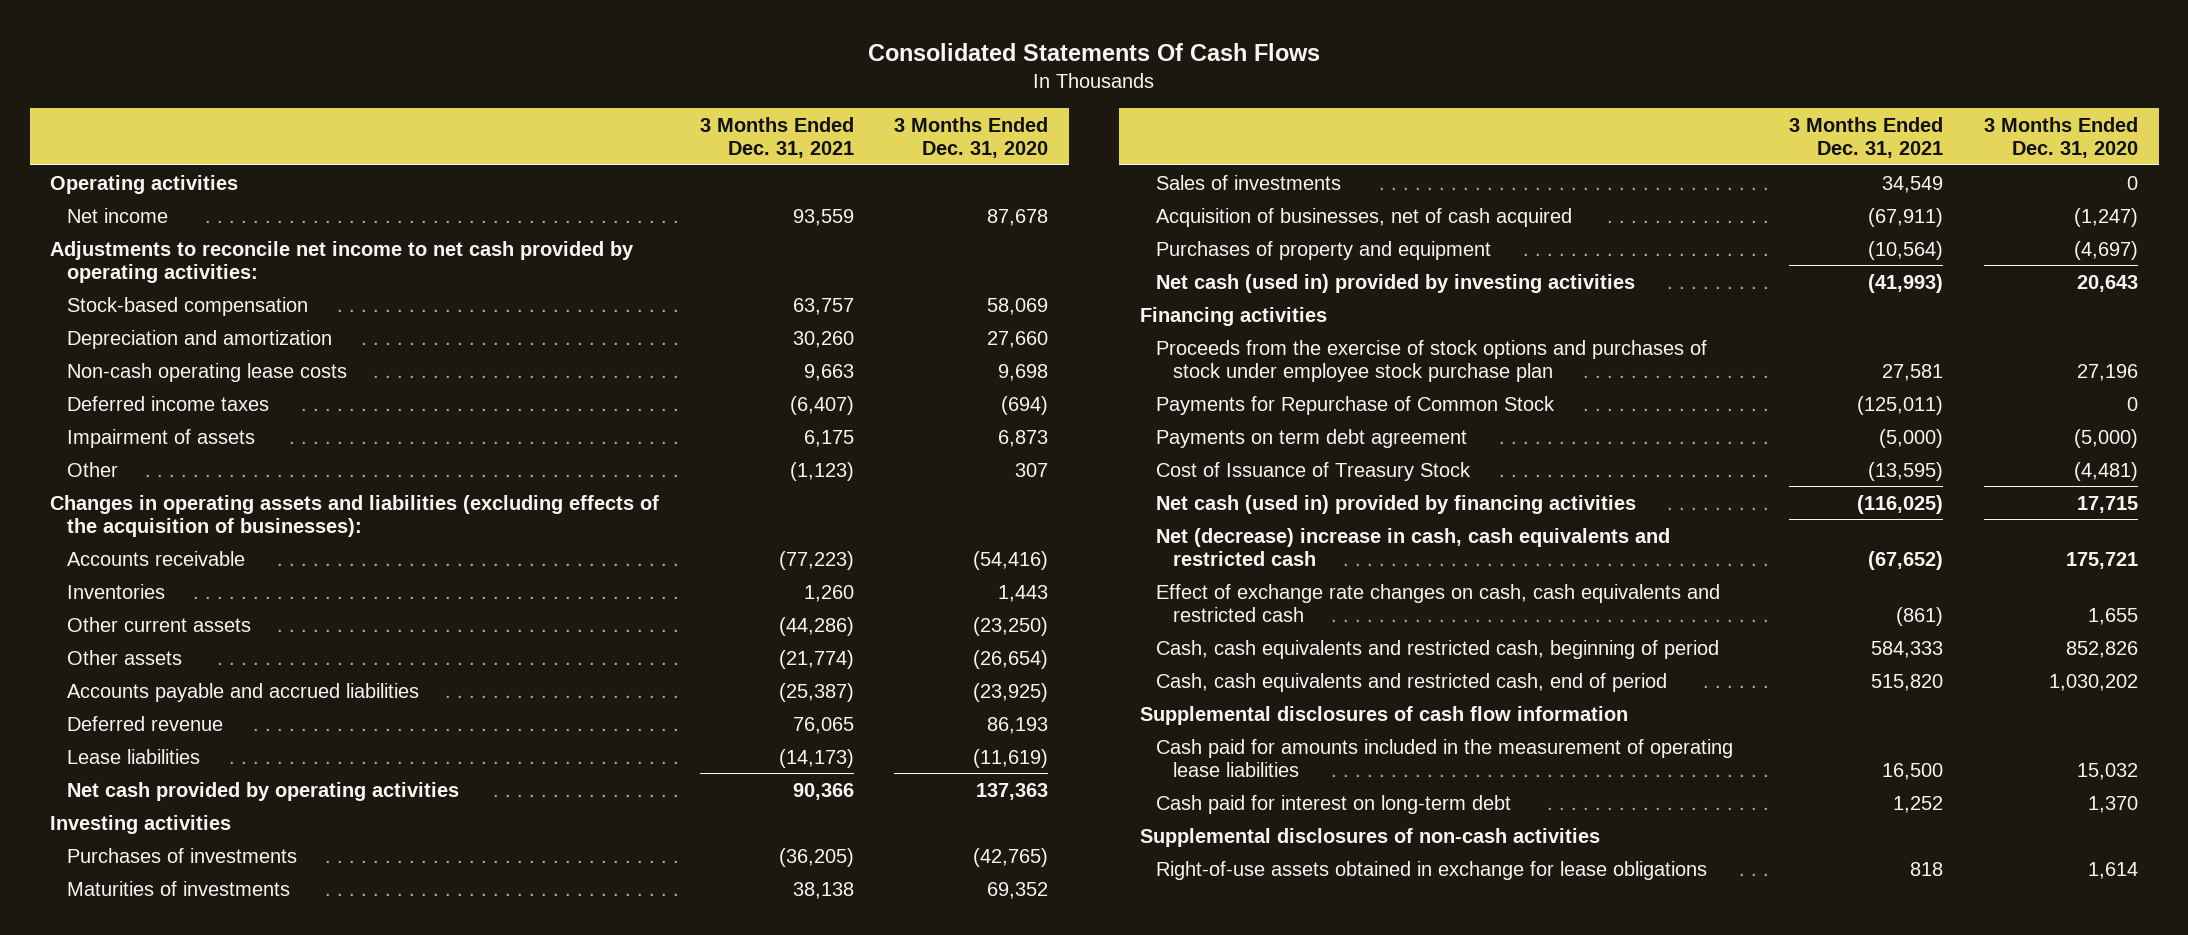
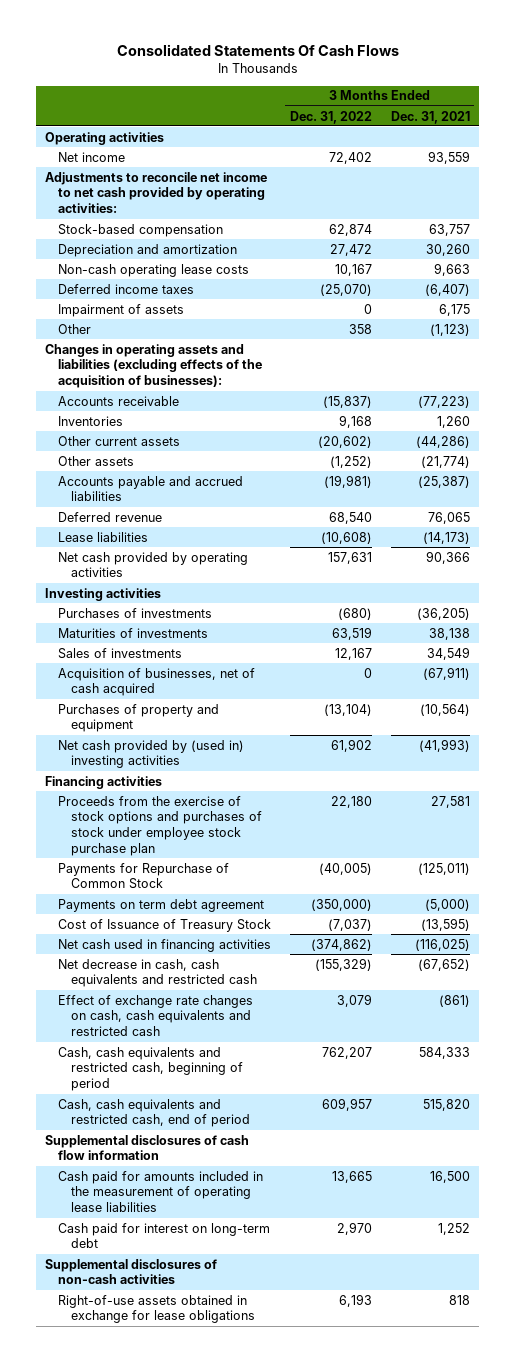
- | 3 Months Ended Dec. 31, 2021 | 3 Months Ended Dec. 31, 2020
+ | 3 Months Ended Dec. 31, 2022 | 3 Months Ended Dec. 31, 2021
- Net cash (used in) provided by investing activities | (41,993) | 20,643
+ Net cash provided by (used in) investing activities | 61,902 | (41,993)
- Net cash (used in) provided by financing activities | (116,025) | 17,715
- Net (decrease) increase in cash, cash equivalents and restricted cash | (67,652) | 175,721
+ Net cash used in financing activities | (374,862) | (116,025)
+ Net decrease in cash, cash equivalents and restricted cash | (155,329) | (67,652)

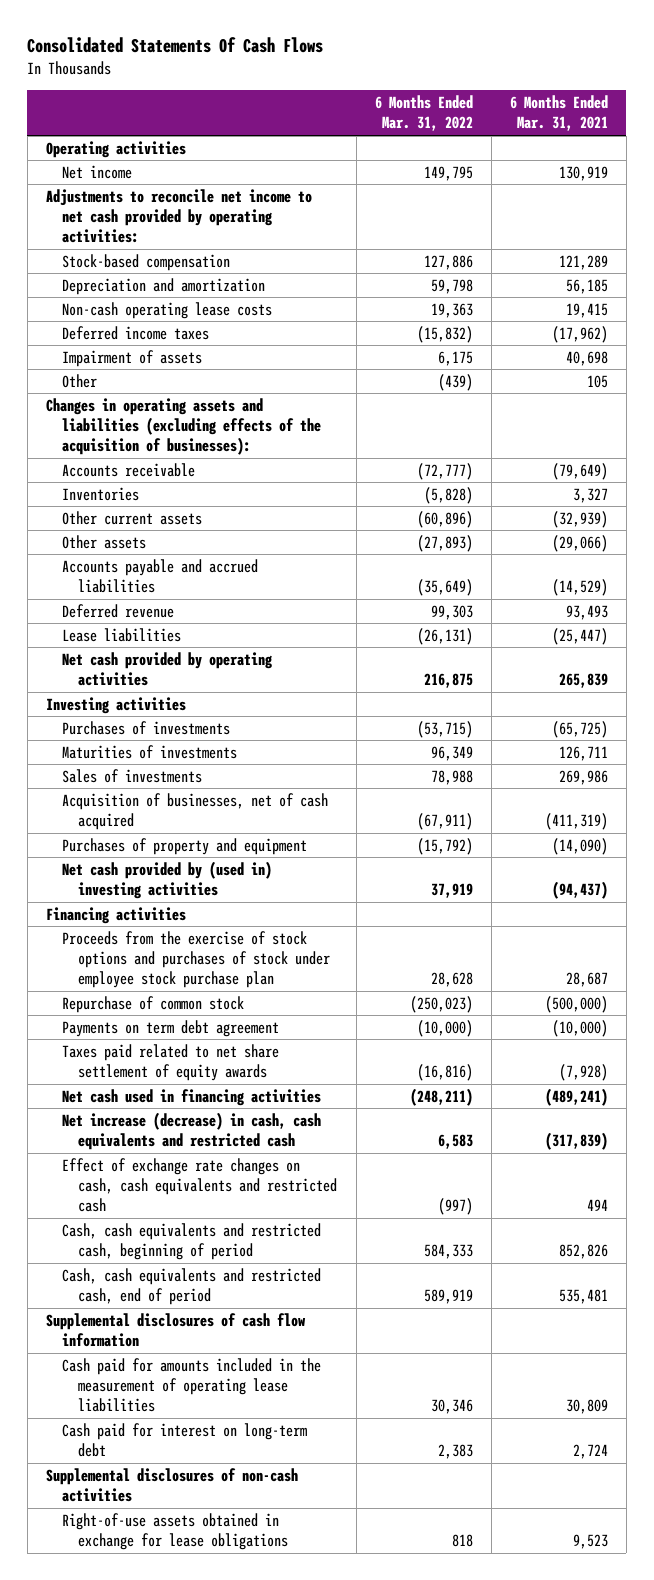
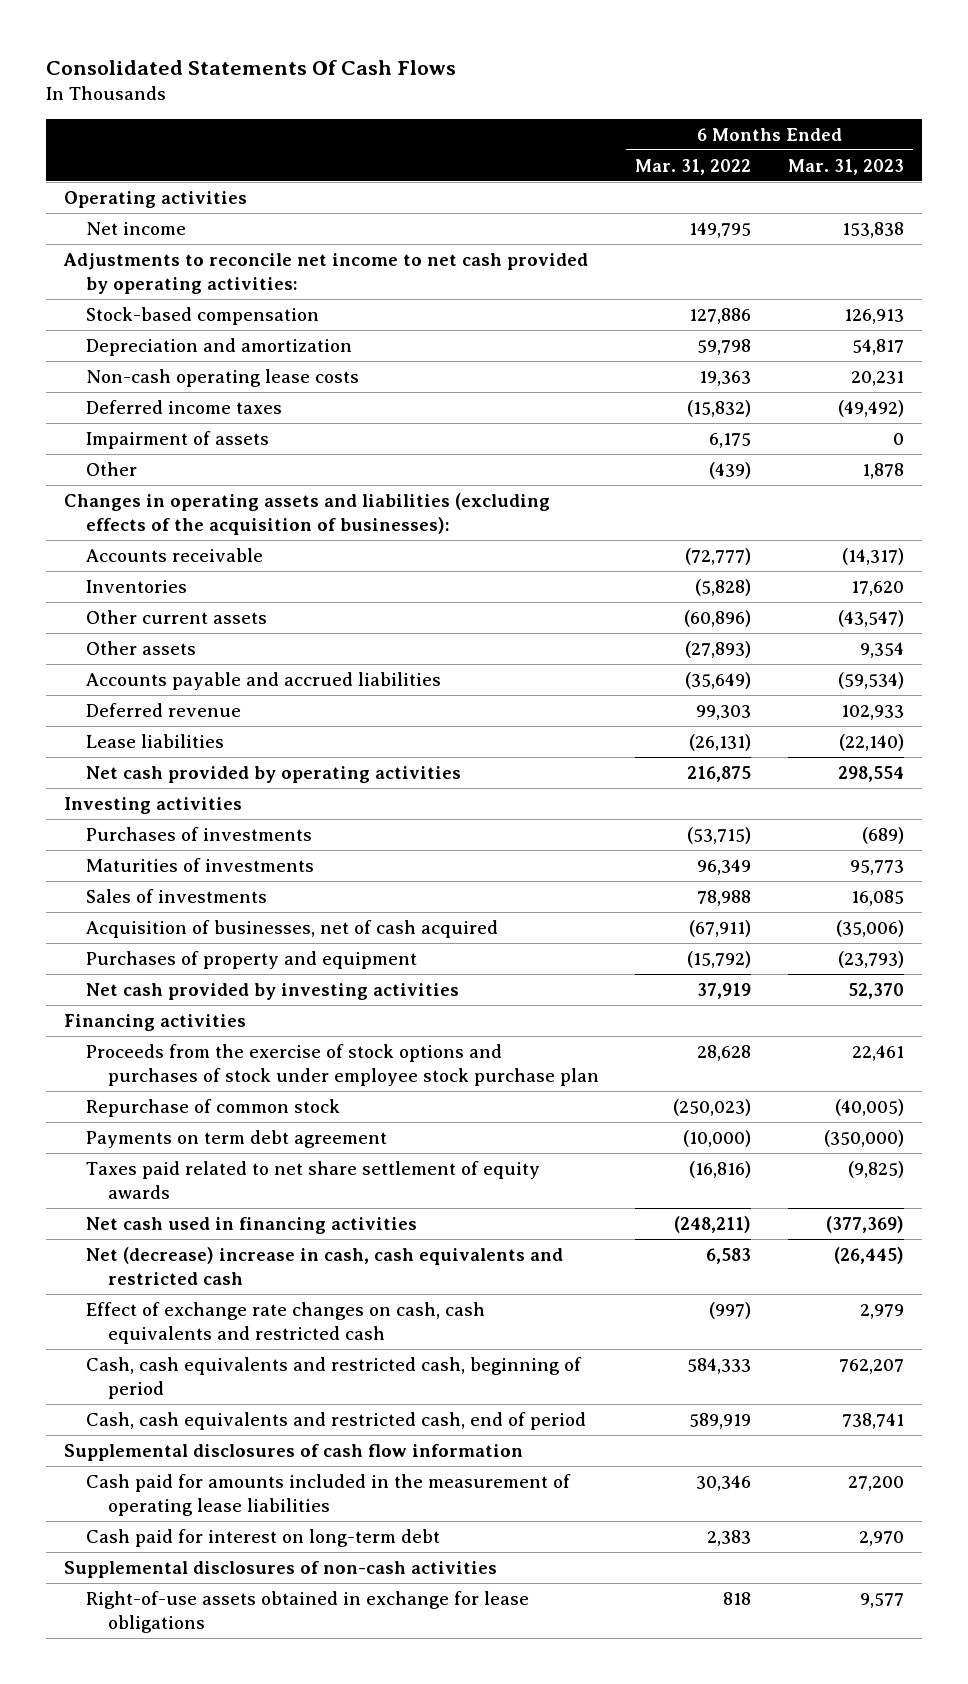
- | 6 Months Ended Mar. 31, 2022 | 6 Months Ended Mar. 31, 2021
+ | 6 Months Ended Mar. 31, 2022 | 6 Months Ended Mar. 31, 2023
- Net cash provided by (used in) investing activities | 37,919 | (94,437)
+ Net cash provided by investing activities | 37,919 | 52,370
- Net increase (decrease) in cash, cash equivalents and restricted cash | 6,583 | (317,839)
+ Net (decrease) increase in cash, cash equivalents and restricted cash | 6,583 | (26,445)

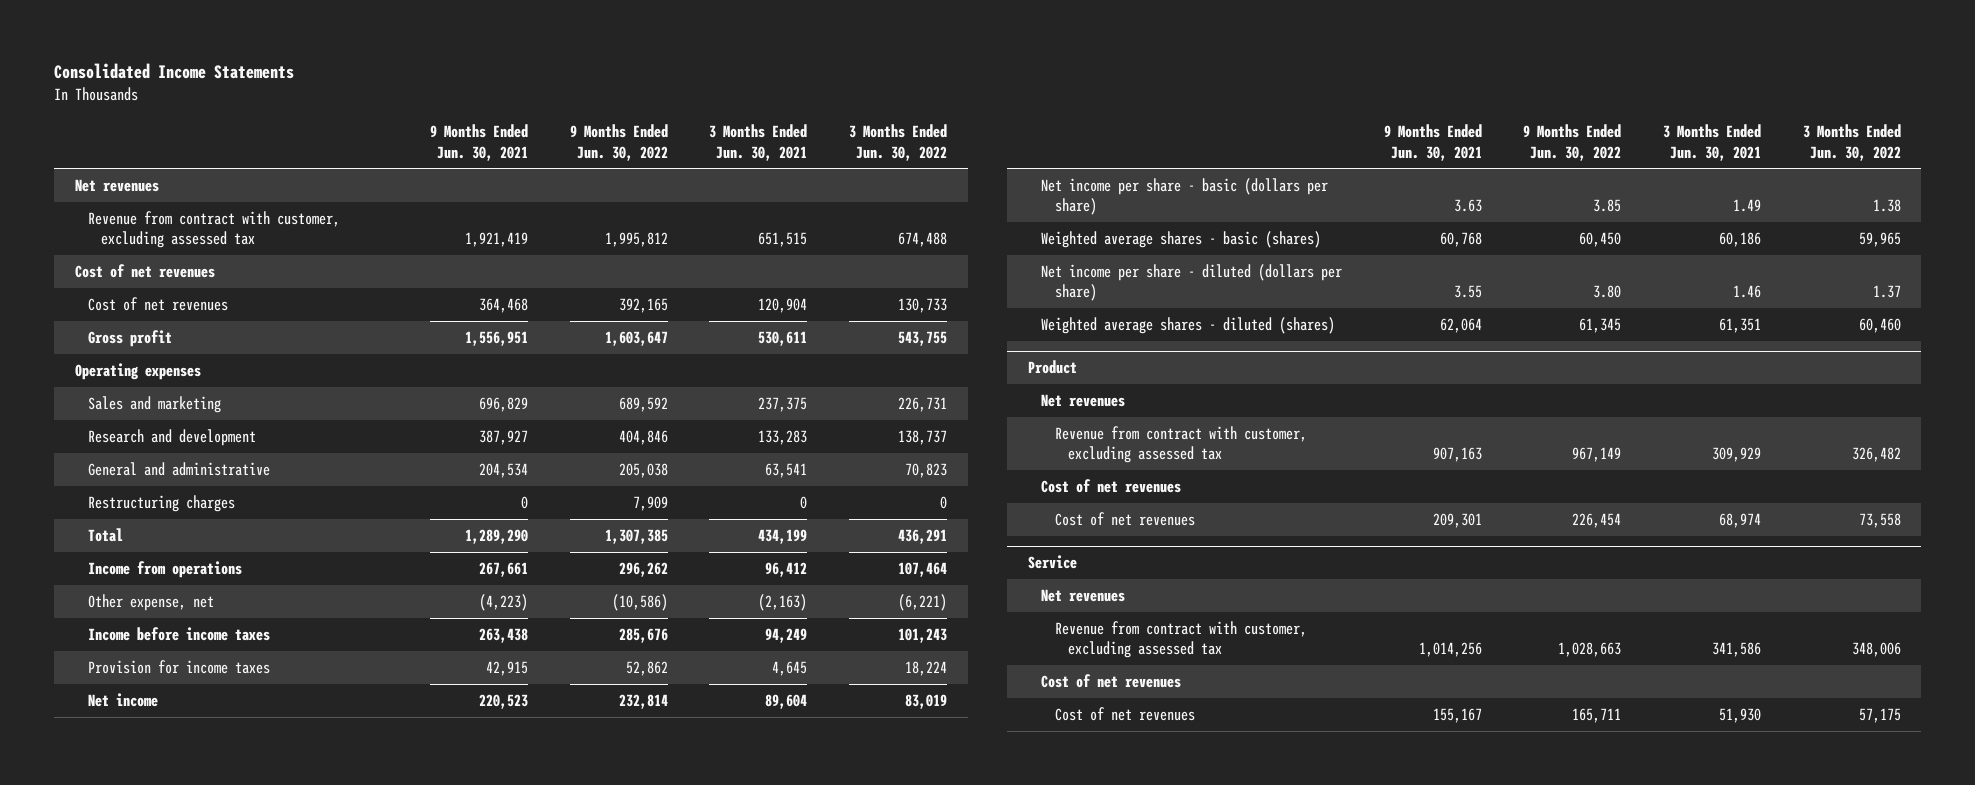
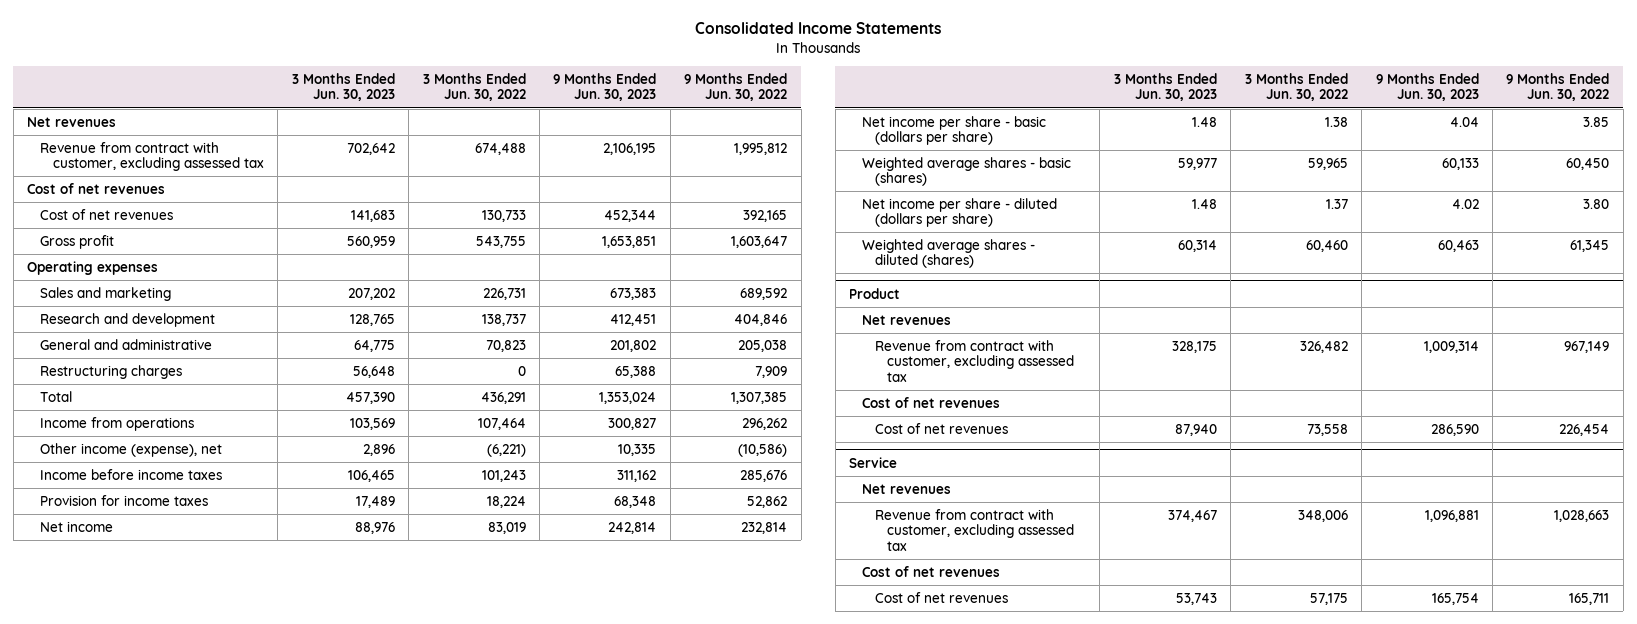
- | 9 Months Ended Jun. 30, 2021 | 9 Months Ended Jun. 30, 2022 | 3 Months Ended Jun. 30, 2021 | 3 Months Ended Jun. 30, 2022
+ | 3 Months Ended Jun. 30, 2023 | 3 Months Ended Jun. 30, 2022 | 9 Months Ended Jun. 30, 2023 | 9 Months Ended Jun. 30, 2022
- Other expense, net | (4,223) | (10,586) | (2,163) | (6,221)
+ Other income (expense), net | 2,896 | (6,221) | 10,335 | (10,586)

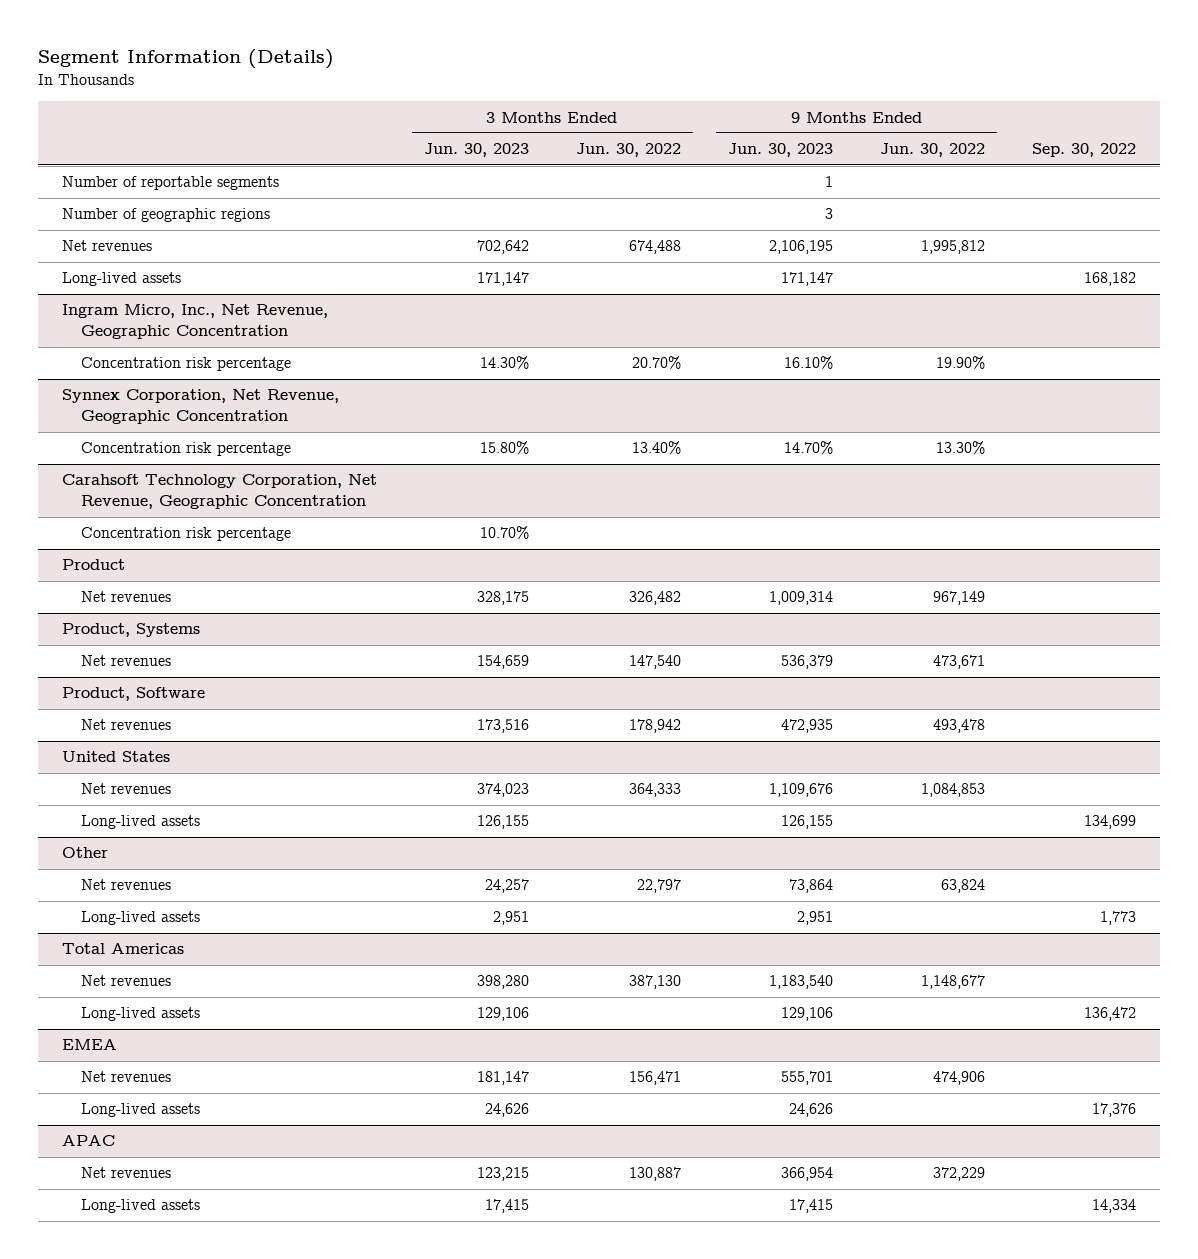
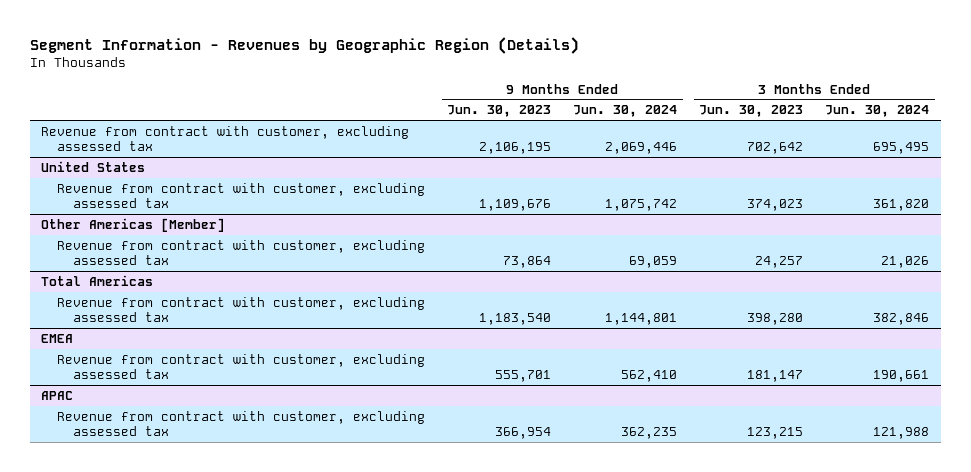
- Segment Information (Details)
+ Segment Information - Revenues by Geographic Region (Details)
- | 3 Months Ended Jun. 30, 2023 | 3 Months Ended Jun. 30, 2022 | 9 Months Ended Jun. 30, 2023 | 9 Months Ended Jun. 30, 2022 | Sep. 30, 2022
+ | 9 Months Ended Jun. 30, 2023 | 9 Months Ended Jun. 30, 2024 | 3 Months Ended Jun. 30, 2023 | 3 Months Ended Jun. 30, 2024
- Number of reportable segments | | | 1 | |
- Number of geographic regions | | | 3 | |
- Net revenues | 702,642 | 674,488 | 2,106,195 | 1,995,812 |
- Long-lived assets | 171,147 | | 171,147 | | 168,182
- Ingram Micro, Inc., Net Revenue, Geographic Concentration
- Concentration risk percentage | 14.30% | 20.70% | 16.10% | 19.90% |
- Synnex Corporation, Net Revenue, Geographic Concentration
- Concentration risk percentage | 15.80% | 13.40% | 14.70% | 13.30% |
- Carahsoft Technology Corporation, Net Revenue, Geographic Concentration
- Concentration risk percentage | 10.70% | | | |
- Product
- Net revenues | 328,175 | 326,482 | 1,009,314 | 967,149 |
- Product, Systems
- Net revenues | 154,659 | 147,540 | 536,379 | 473,671 |
- Product, Software
- Net revenues | 173,516 | 178,942 | 472,935 | 493,478 |
+ Revenue from contract with customer, excluding assessed tax | 2,106,195 | 2,069,446 | 702,642 | 695,495
@ United States
- Net revenues | 374,023 | 364,333 | 1,109,676 | 1,084,853 |
- Long-lived assets | 126,155 | | 126,155 | | 134,699
- Other
- Net revenues | 24,257 | 22,797 | 73,864 | 63,824 |
- Long-lived assets | 2,951 | | 2,951 | | 1,773
@ United States
+ Revenue from contract with customer, excluding assessed tax | 1,109,676 | 1,075,742 | 374,023 | 361,820
+ Other Americas [Member]
+ Revenue from contract with customer, excluding assessed tax | 73,864 | 69,059 | 24,257 | 21,026
@ Total Americas
- Net revenues | 398,280 | 387,130 | 1,183,540 | 1,148,677 |
- Long-lived assets | 129,106 | | 129,106 | | 136,472
+ Revenue from contract with customer, excluding assessed tax | 1,183,540 | 1,144,801 | 398,280 | 382,846
@ EMEA
- Net revenues | 181,147 | 156,471 | 555,701 | 474,906 |
- Long-lived assets | 24,626 | | 24,626 | | 17,376
+ Revenue from contract with customer, excluding assessed tax | 555,701 | 562,410 | 181,147 | 190,661
@ APAC
- Net revenues | 123,215 | 130,887 | 366,954 | 372,229 |
- Long-lived assets | 17,415 | | 17,415 | | 14,334
+ Revenue from contract with customer, excluding assessed tax | 366,954 | 362,235 | 123,215 | 121,988

